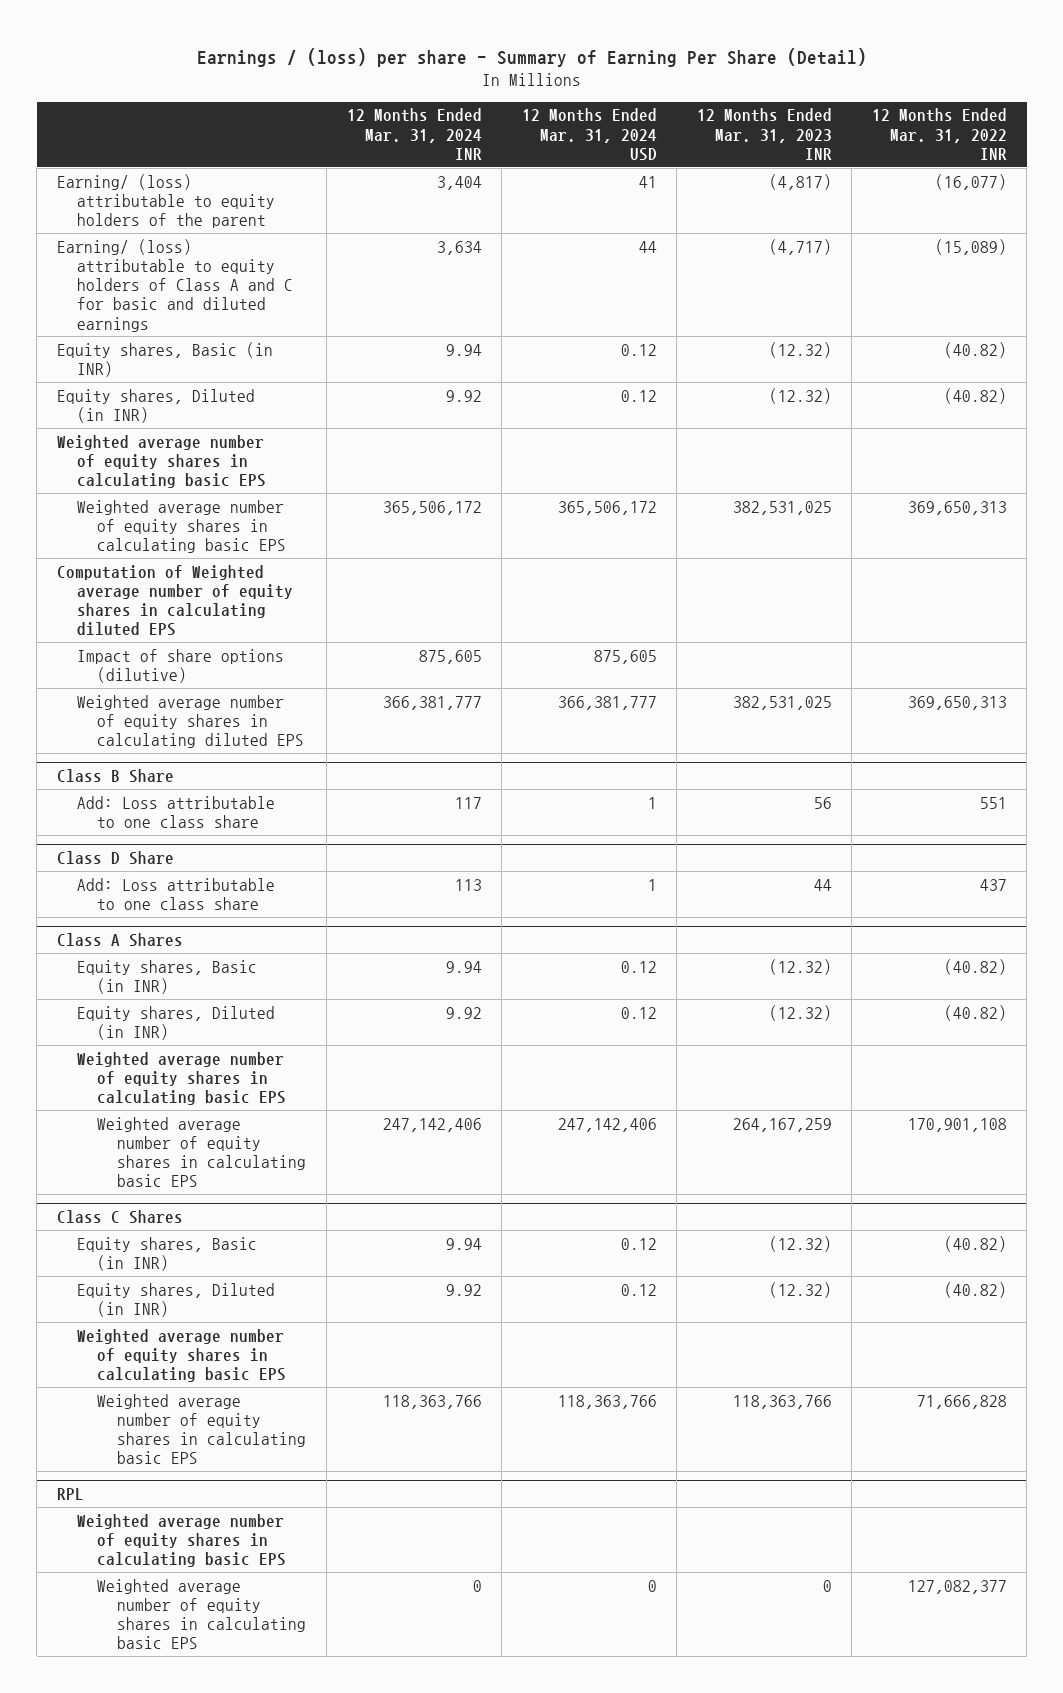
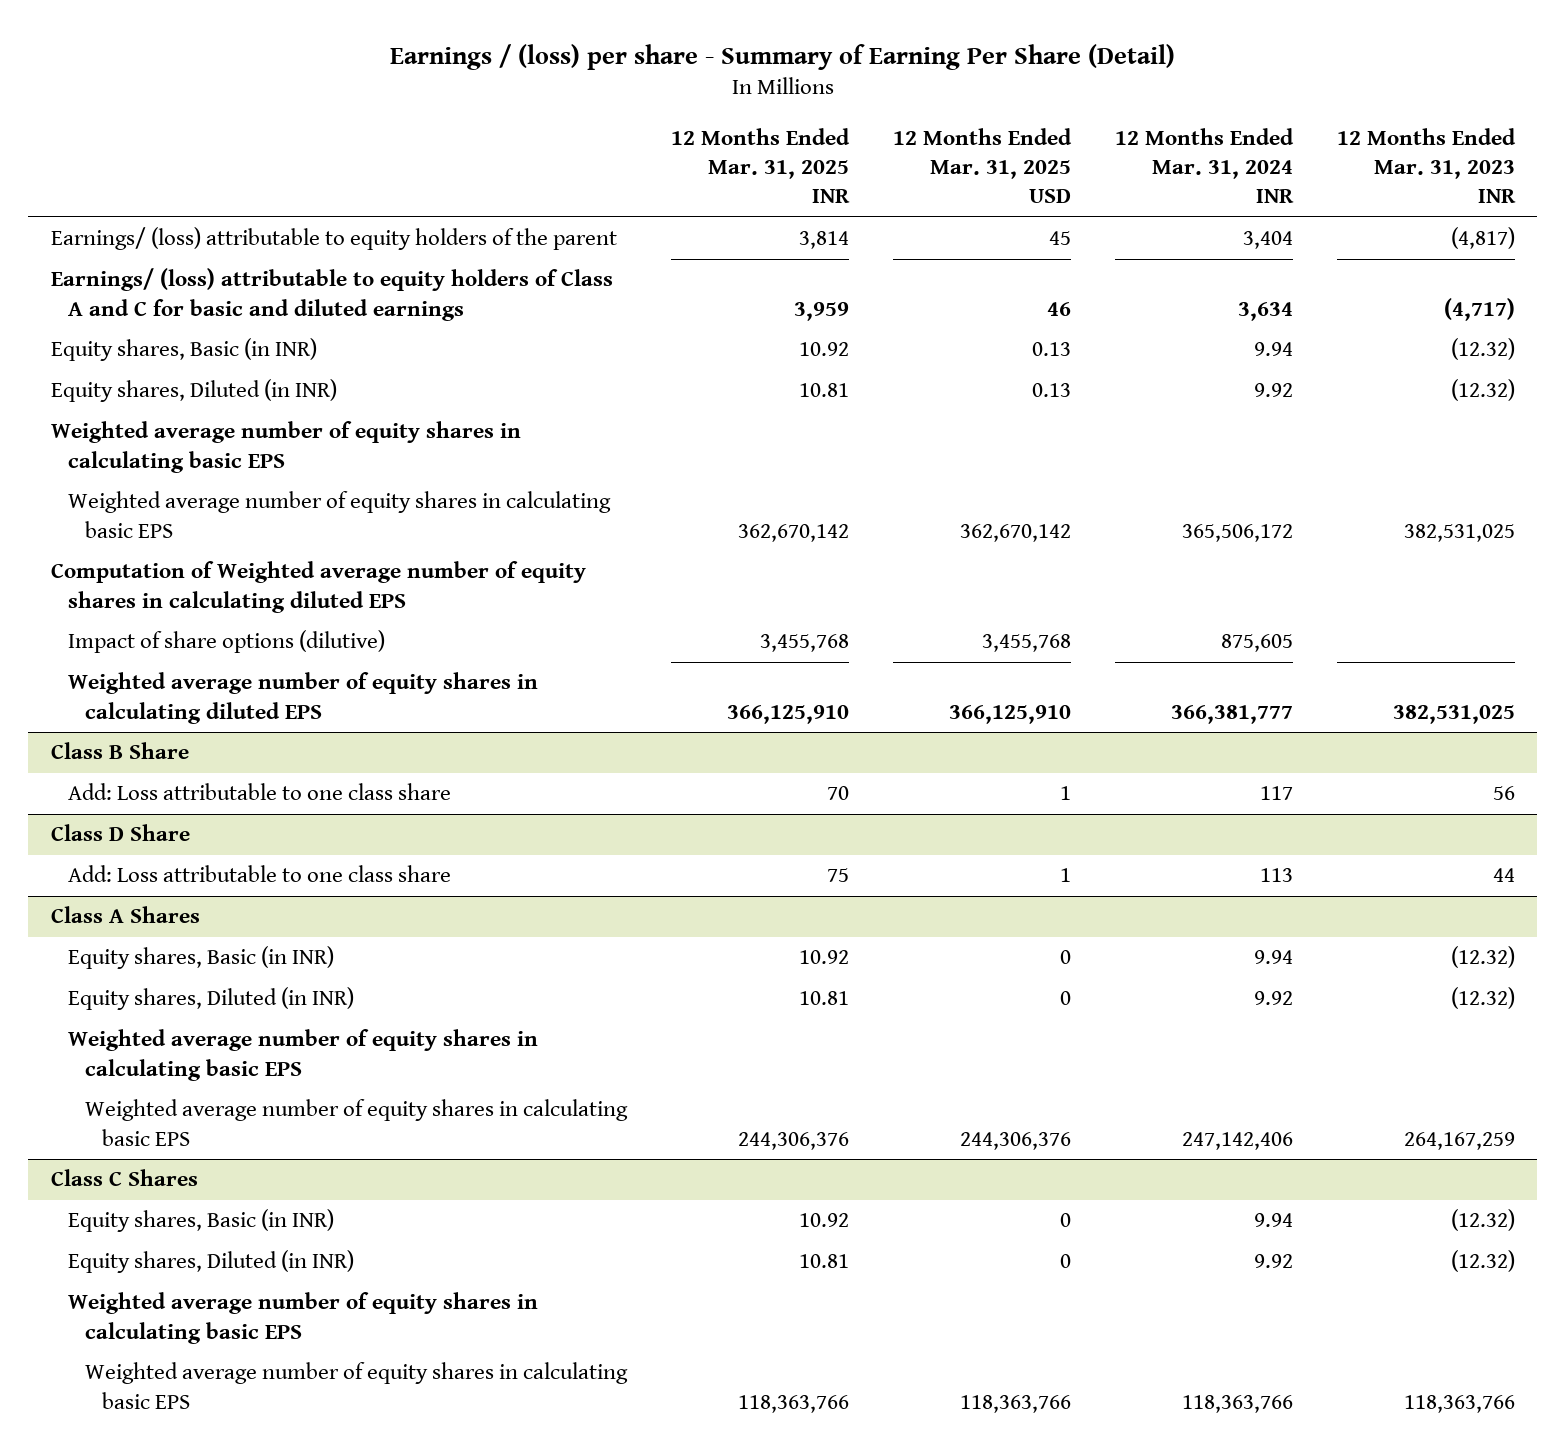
- | 12 Months Ended Mar. 31, 2024 INR | 12 Months Ended Mar. 31, 2024 USD | 12 Months Ended Mar. 31, 2023 INR | 12 Months Ended Mar. 31, 2022 INR
+ | 12 Months Ended Mar. 31, 2025 INR | 12 Months Ended Mar. 31, 2025 USD | 12 Months Ended Mar. 31, 2024 INR | 12 Months Ended Mar. 31, 2023 INR
- Earning/ (loss) attributable to equity holders of the parent | 3,404 | 41 | (4,817) | (16,077)
- Earning/ (loss) attributable to equity holders of Class A and C for basic and diluted earnings | 3,634 | 44 | (4,717) | (15,089)
+ Earnings/ (loss) attributable to equity holders of the parent | 3,814 | 45 | 3,404 | (4,817)
+ Earnings/ (loss) attributable to equity holders of Class A and C for basic and diluted earnings | 3,959 | 46 | 3,634 | (4,717)
- RPL
- Weighted average number of equity shares in calculating basic EPS
- Weighted average number of equity shares in calculating basic EPS | 0 | 0 | 0 | 127,082,377

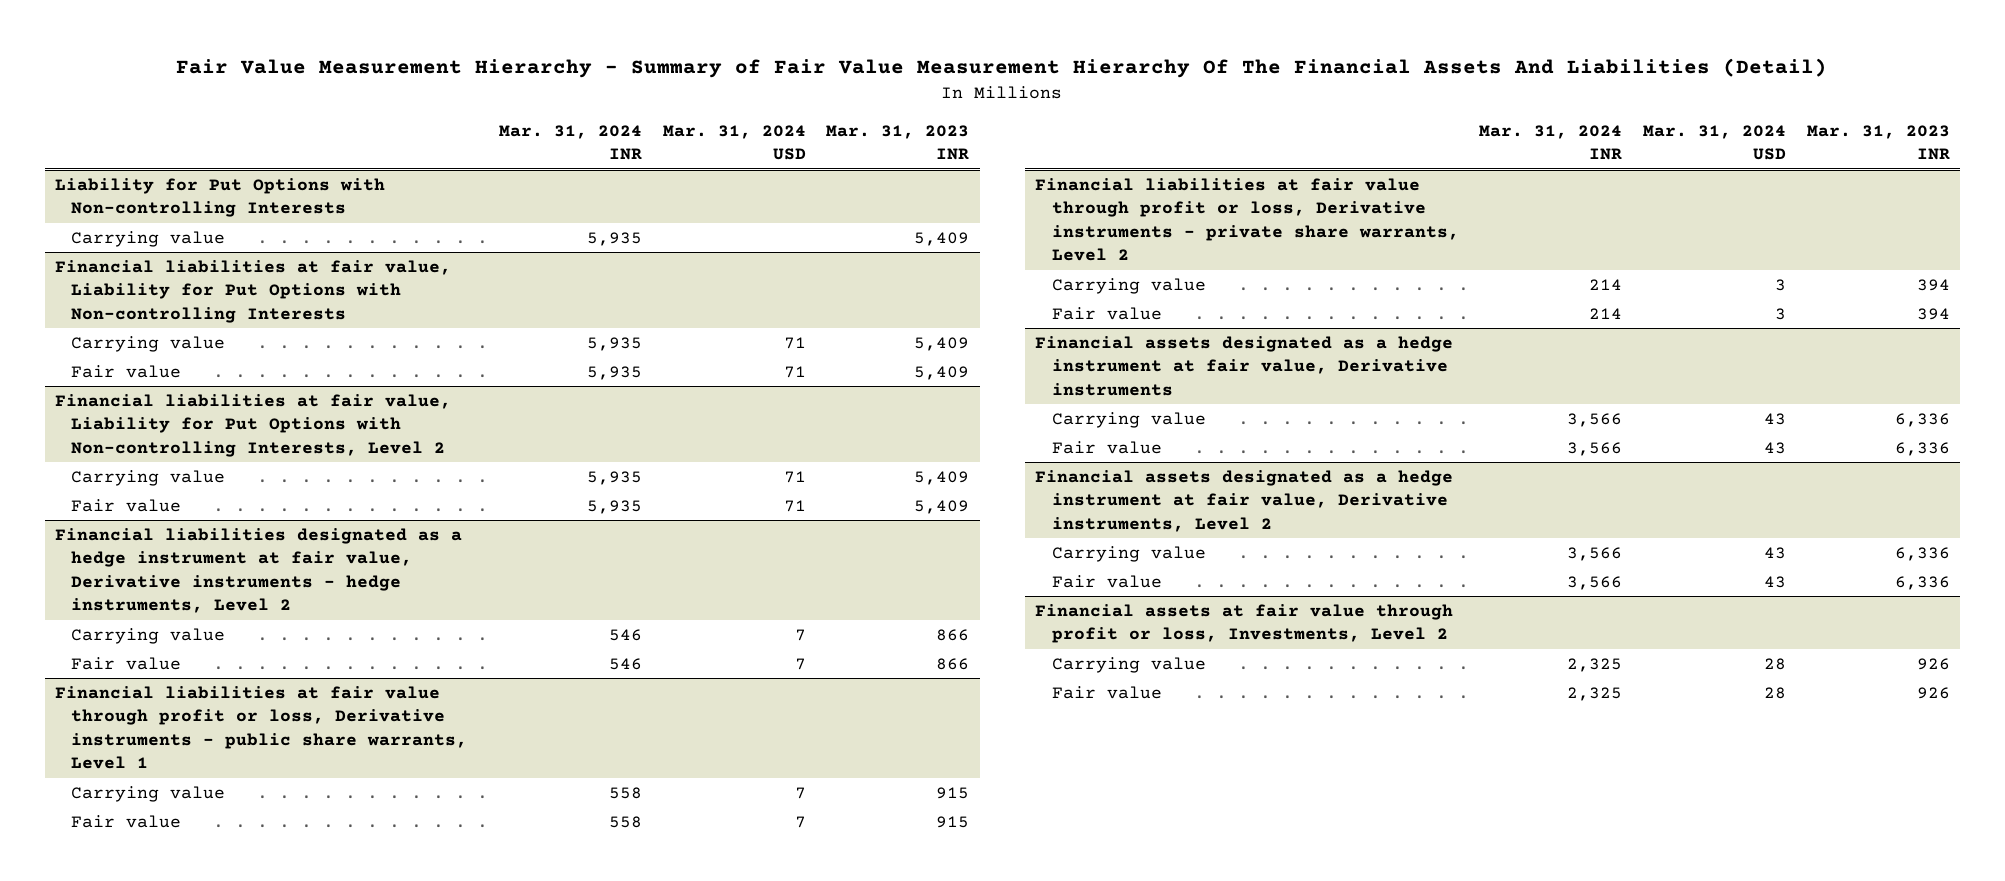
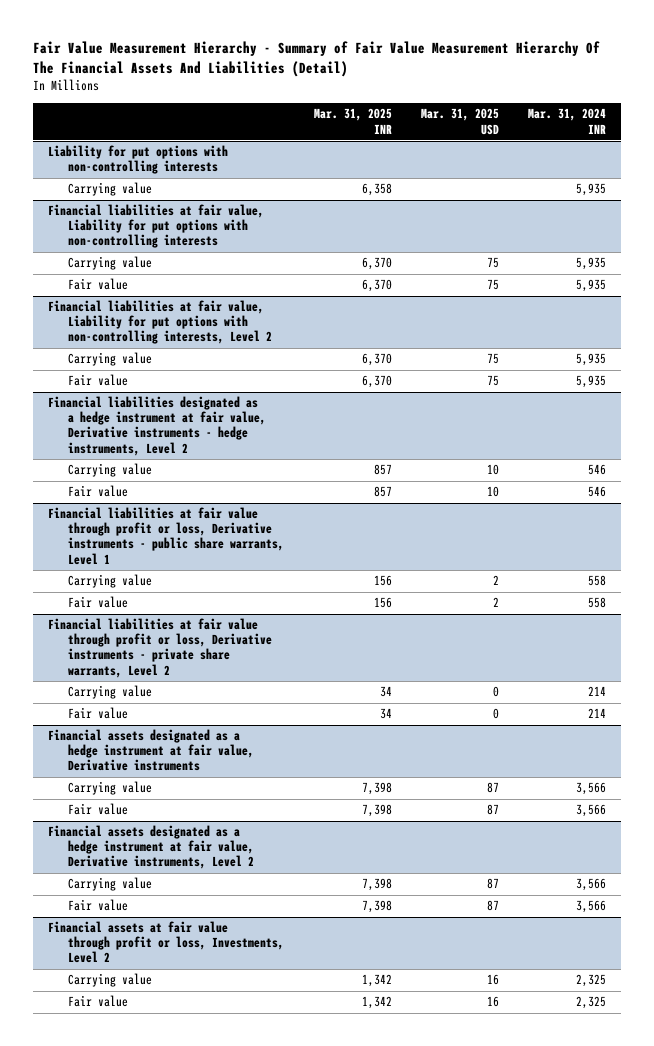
- | Mar. 31, 2024 INR | Mar. 31, 2024 USD | Mar. 31, 2023 INR
+ | Mar. 31, 2025 INR | Mar. 31, 2025 USD | Mar. 31, 2024 INR
- Liability for Put Options with Non-controlling Interests
+ Liability for put options with non-controlling interests
- Financial liabilities at fair value, Liability for Put Options with Non-controlling Interests
+ Financial liabilities at fair value, Liability for put options with non-controlling interests
- Financial liabilities at fair value, Liability for Put Options with Non-controlling Interests, Level 2
+ Financial liabilities at fair value, Liability for put options with non-controlling interests, Level 2

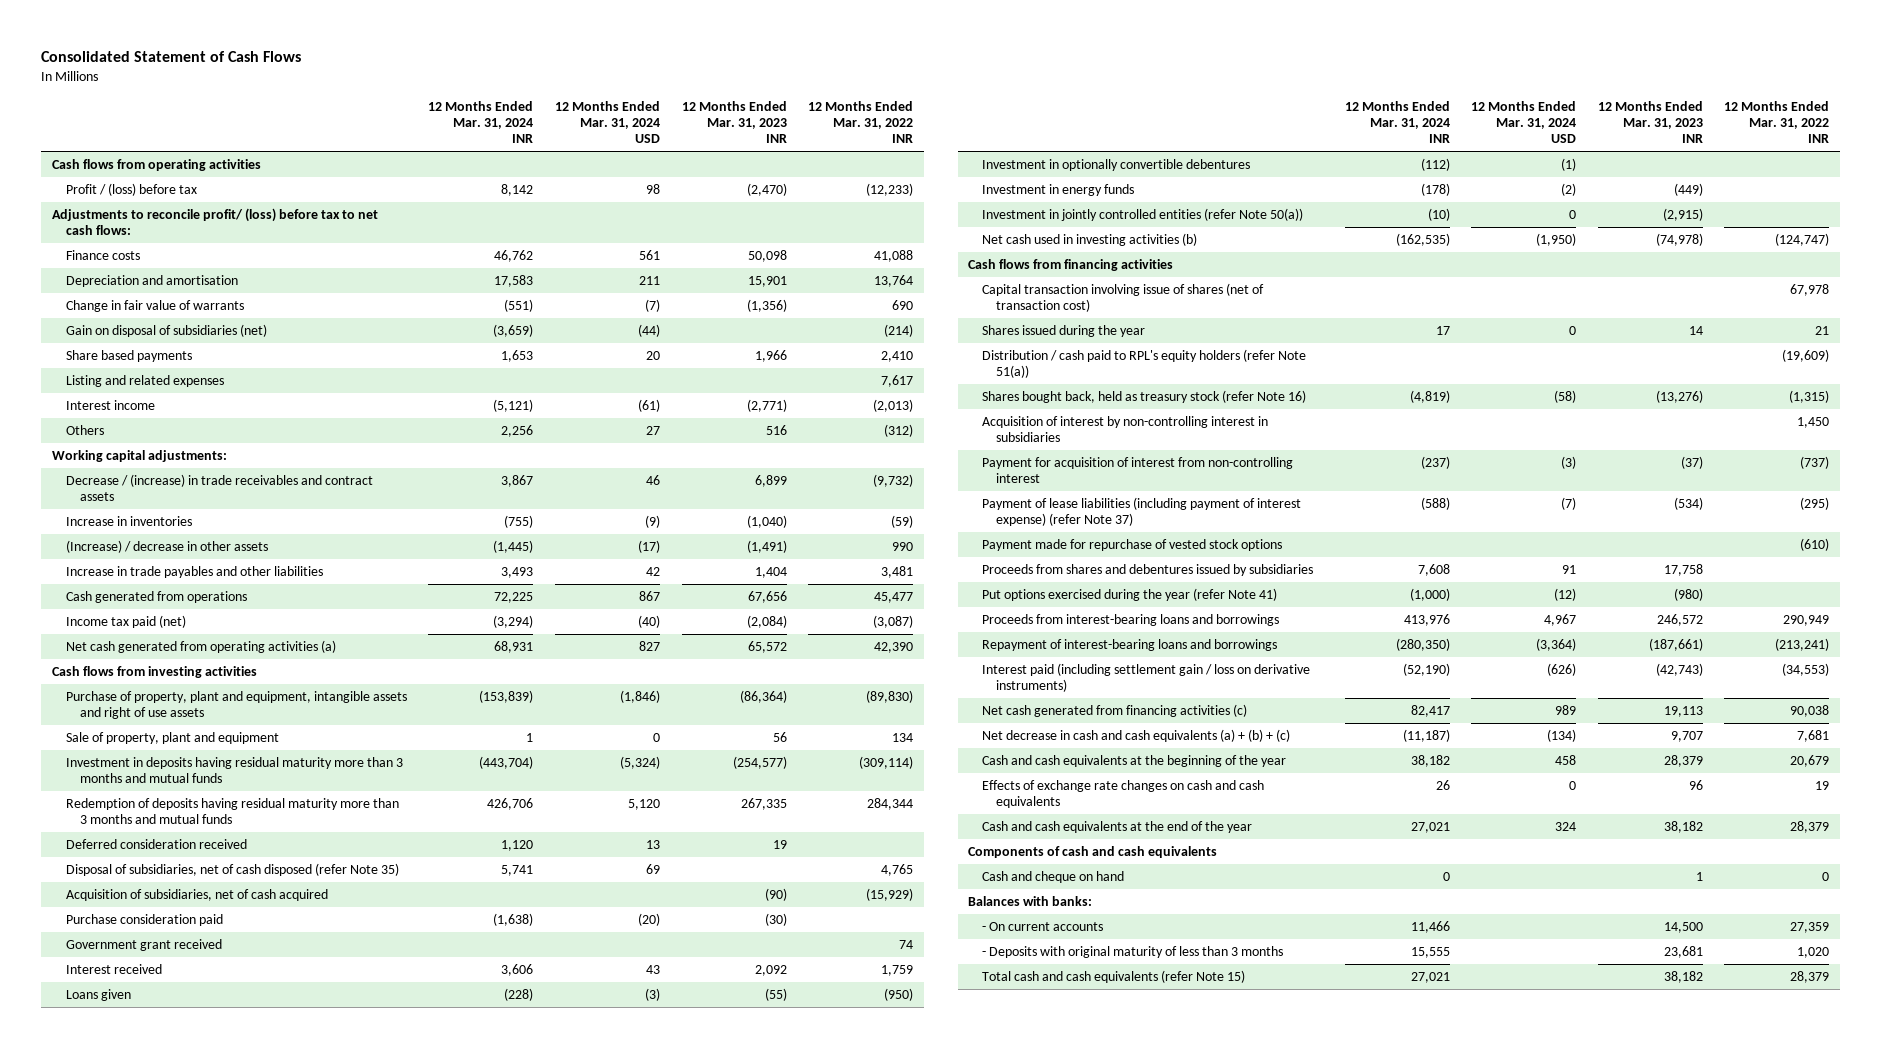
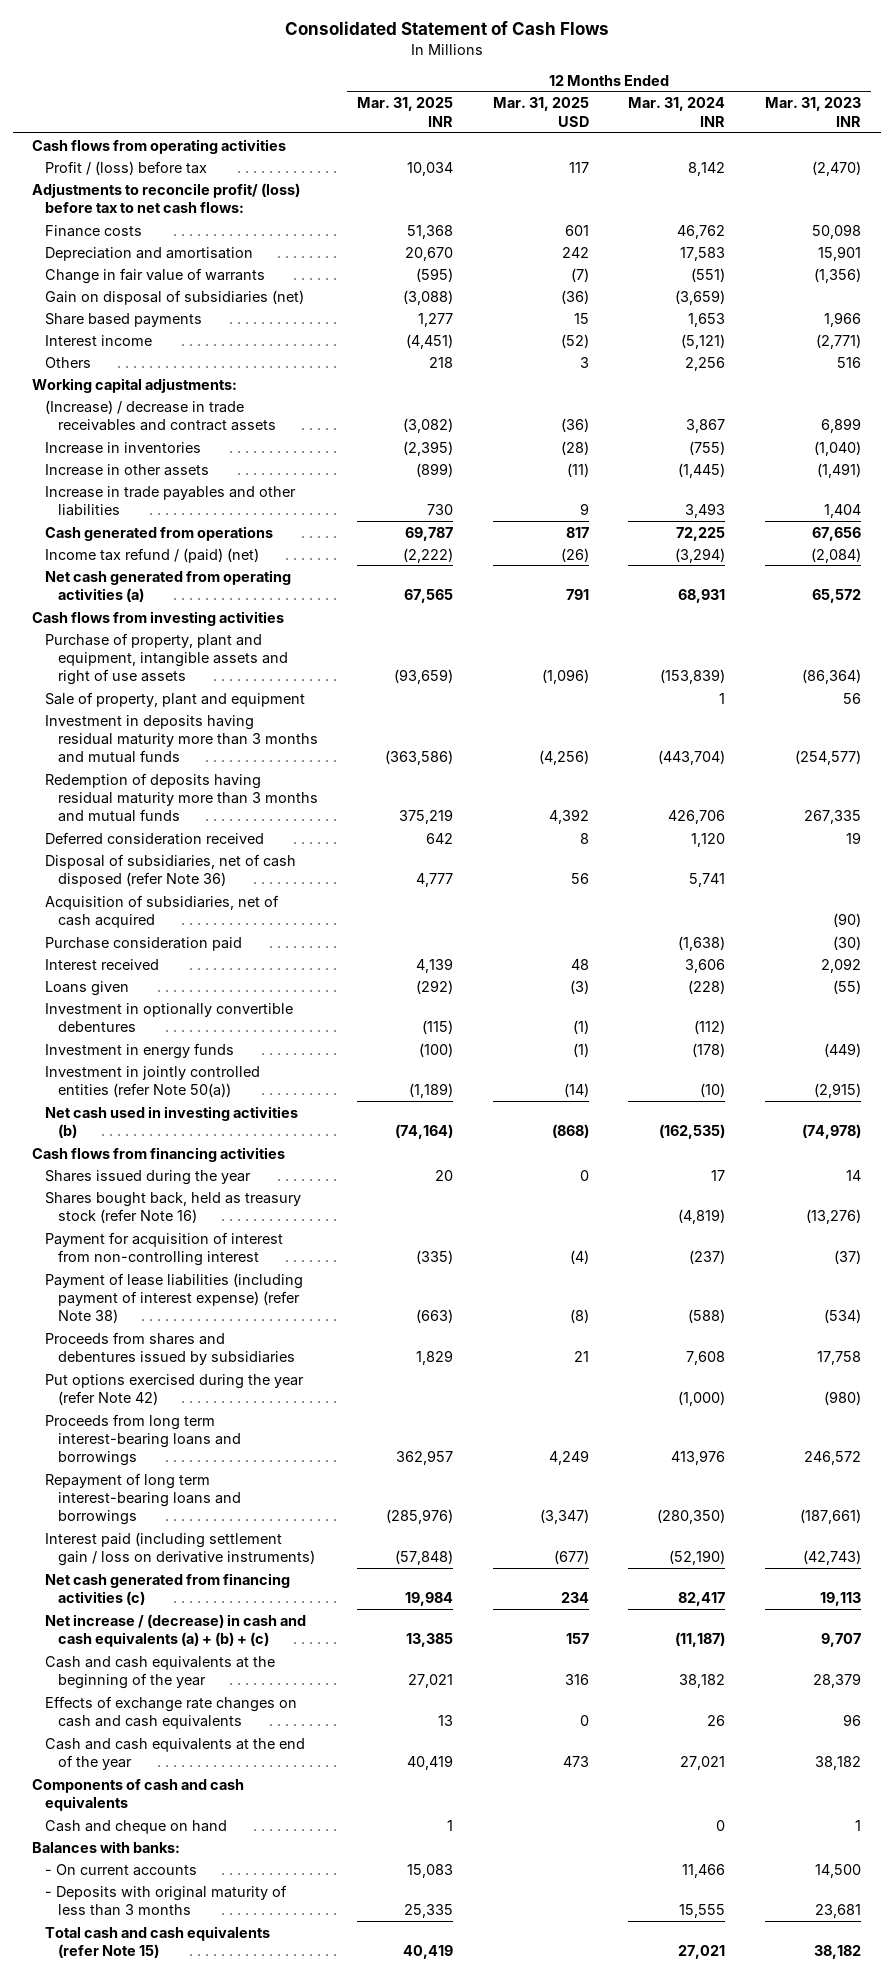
- | 12 Months Ended Mar. 31, 2024 INR | 12 Months Ended Mar. 31, 2024 USD | 12 Months Ended Mar. 31, 2023 INR | 12 Months Ended Mar. 31, 2022 INR
+ | 12 Months Ended Mar. 31, 2025 INR | 12 Months Ended Mar. 31, 2025 USD | 12 Months Ended Mar. 31, 2024 INR | 12 Months Ended Mar. 31, 2023 INR
- Listing and related expenses | | | | 7,617
- Decrease / (increase) in trade receivables and contract assets | 3,867 | 46 | 6,899 | (9,732)
+ (Increase) / decrease in trade receivables and contract assets | (3,082) | (36) | 3,867 | 6,899
- (Increase) / decrease in other assets | (1,445) | (17) | (1,491) | 990
+ Increase in other assets | (899) | (11) | (1,445) | (1,491)
- Income tax paid (net) | (3,294) | (40) | (2,084) | (3,087)
+ Income tax refund / (paid) (net) | (2,222) | (26) | (3,294) | (2,084)
- Disposal of subsidiaries, net of cash disposed (refer Note 35) | 5,741 | 69 | | 4,765
+ Disposal of subsidiaries, net of cash disposed (refer Note 36) | 4,777 | 56 | 5,741 |
- Government grant received | | | | 74
- Capital transaction involving issue of shares (net of transaction cost) | | | | 67,978
- Distribution / cash paid to RPL's equity holders (refer Note 51(a)) | | | | (19,609)
- Acquisition of interest by non-controlling interest in subsidiaries | | | | 1,450
- Payment of lease liabilities (including payment of interest expense) (refer Note 37) | (588) | (7) | (534) | (295)
- Payment made for repurchase of vested stock options | | | | (610)
+ Payment of lease liabilities (including payment of interest expense) (refer Note 38) | (663) | (8) | (588) | (534)
- Put options exercised during the year (refer Note 41) | (1,000) | (12) | (980) |
- Proceeds from interest-bearing loans and borrowings | 413,976 | 4,967 | 246,572 | 290,949
- Repayment of interest-bearing loans and borrowings | (280,350) | (3,364) | (187,661) | (213,241)
+ Put options exercised during the year (refer Note 42) | | | (1,000) | (980)
+ Proceeds from long term interest-bearing loans and borrowings | 362,957 | 4,249 | 413,976 | 246,572
+ Repayment of long term interest-bearing loans and borrowings | (285,976) | (3,347) | (280,350) | (187,661)
- Net decrease in cash and cash equivalents (a) + (b) + (c) | (11,187) | (134) | 9,707 | 7,681
+ Net increase / (decrease) in cash and cash equivalents (a) + (b) + (c) | 13,385 | 157 | (11,187) | 9,707

